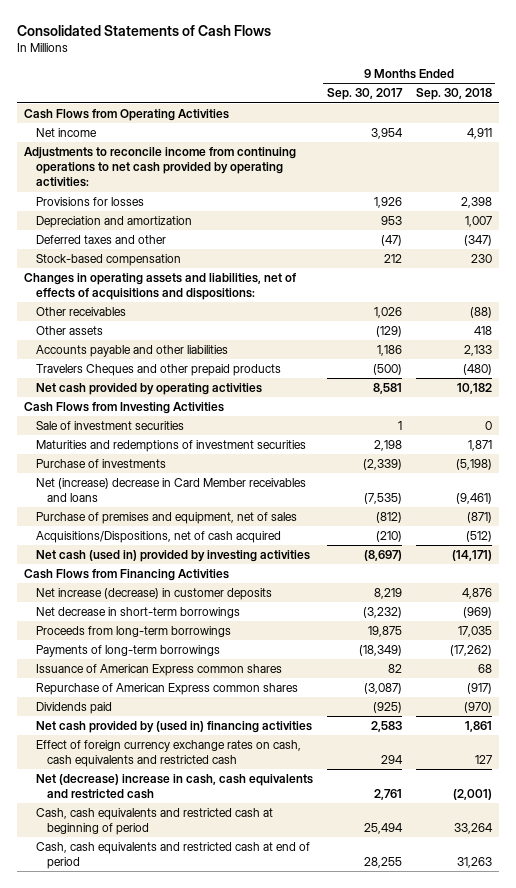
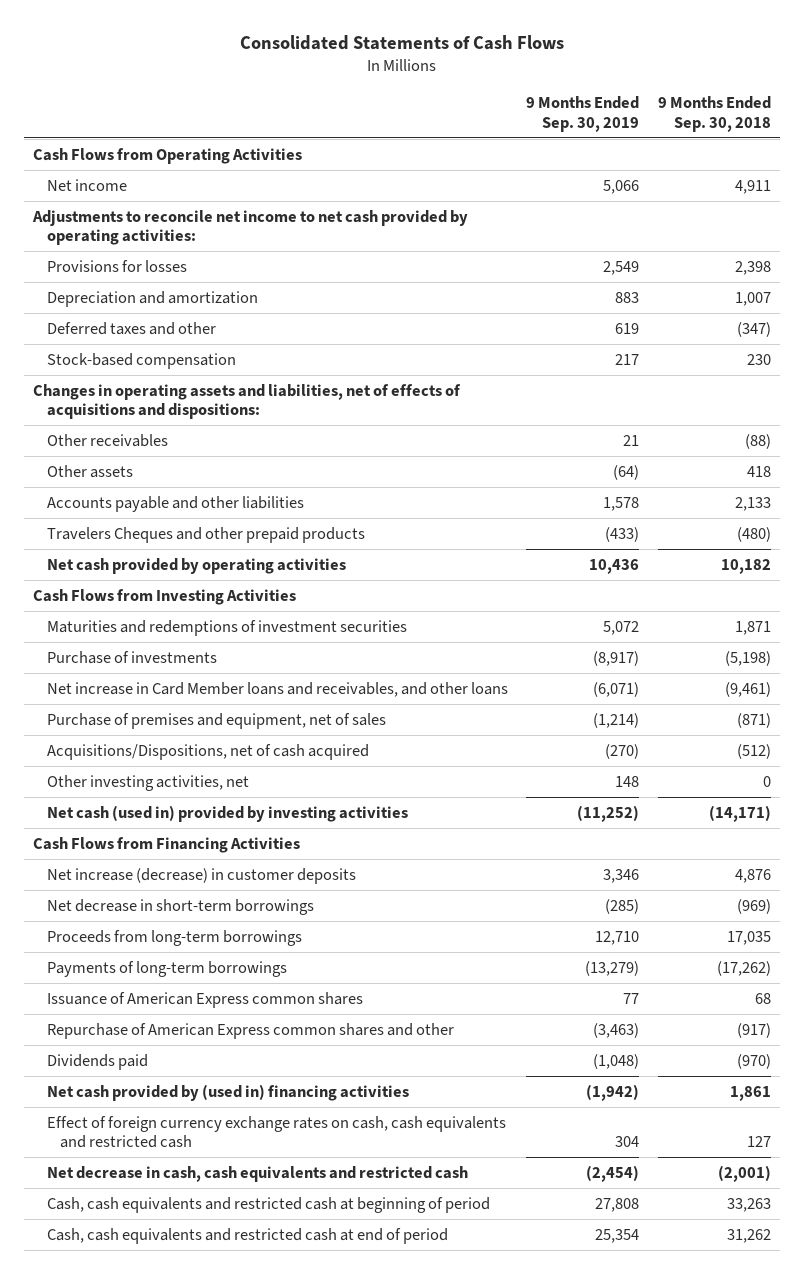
- | 9 Months Ended Sep. 30, 2017 | 9 Months Ended Sep. 30, 2018
+ | 9 Months Ended Sep. 30, 2019 | 9 Months Ended Sep. 30, 2018
- Adjustments to reconcile income from continuing operations to net cash provided by operating activities:
+ Adjustments to reconcile net income to net cash provided by operating activities:
- Sale of investment securities | 1 | 0
- Net (increase) decrease in Card Member receivables and loans | (7,535) | (9,461)
+ Net increase in Card Member loans and receivables, and other loans | (6,071) | (9,461)
+ Other investing activities, net | 148 | 0
- Repurchase of American Express common shares | (3,087) | (917)
+ Repurchase of American Express common shares and other | (3,463) | (917)
- Net (decrease) increase in cash, cash equivalents and restricted cash | 2,761 | (2,001)
- Cash, cash equivalents and restricted cash at beginning of period | 25,494 | 33,264
- Cash, cash equivalents and restricted cash at end of period | 28,255 | 31,263
+ Net decrease in cash, cash equivalents and restricted cash | (2,454) | (2,001)
+ Cash, cash equivalents and restricted cash at beginning of period | 27,808 | 33,263
+ Cash, cash equivalents and restricted cash at end of period | 25,354 | 31,262

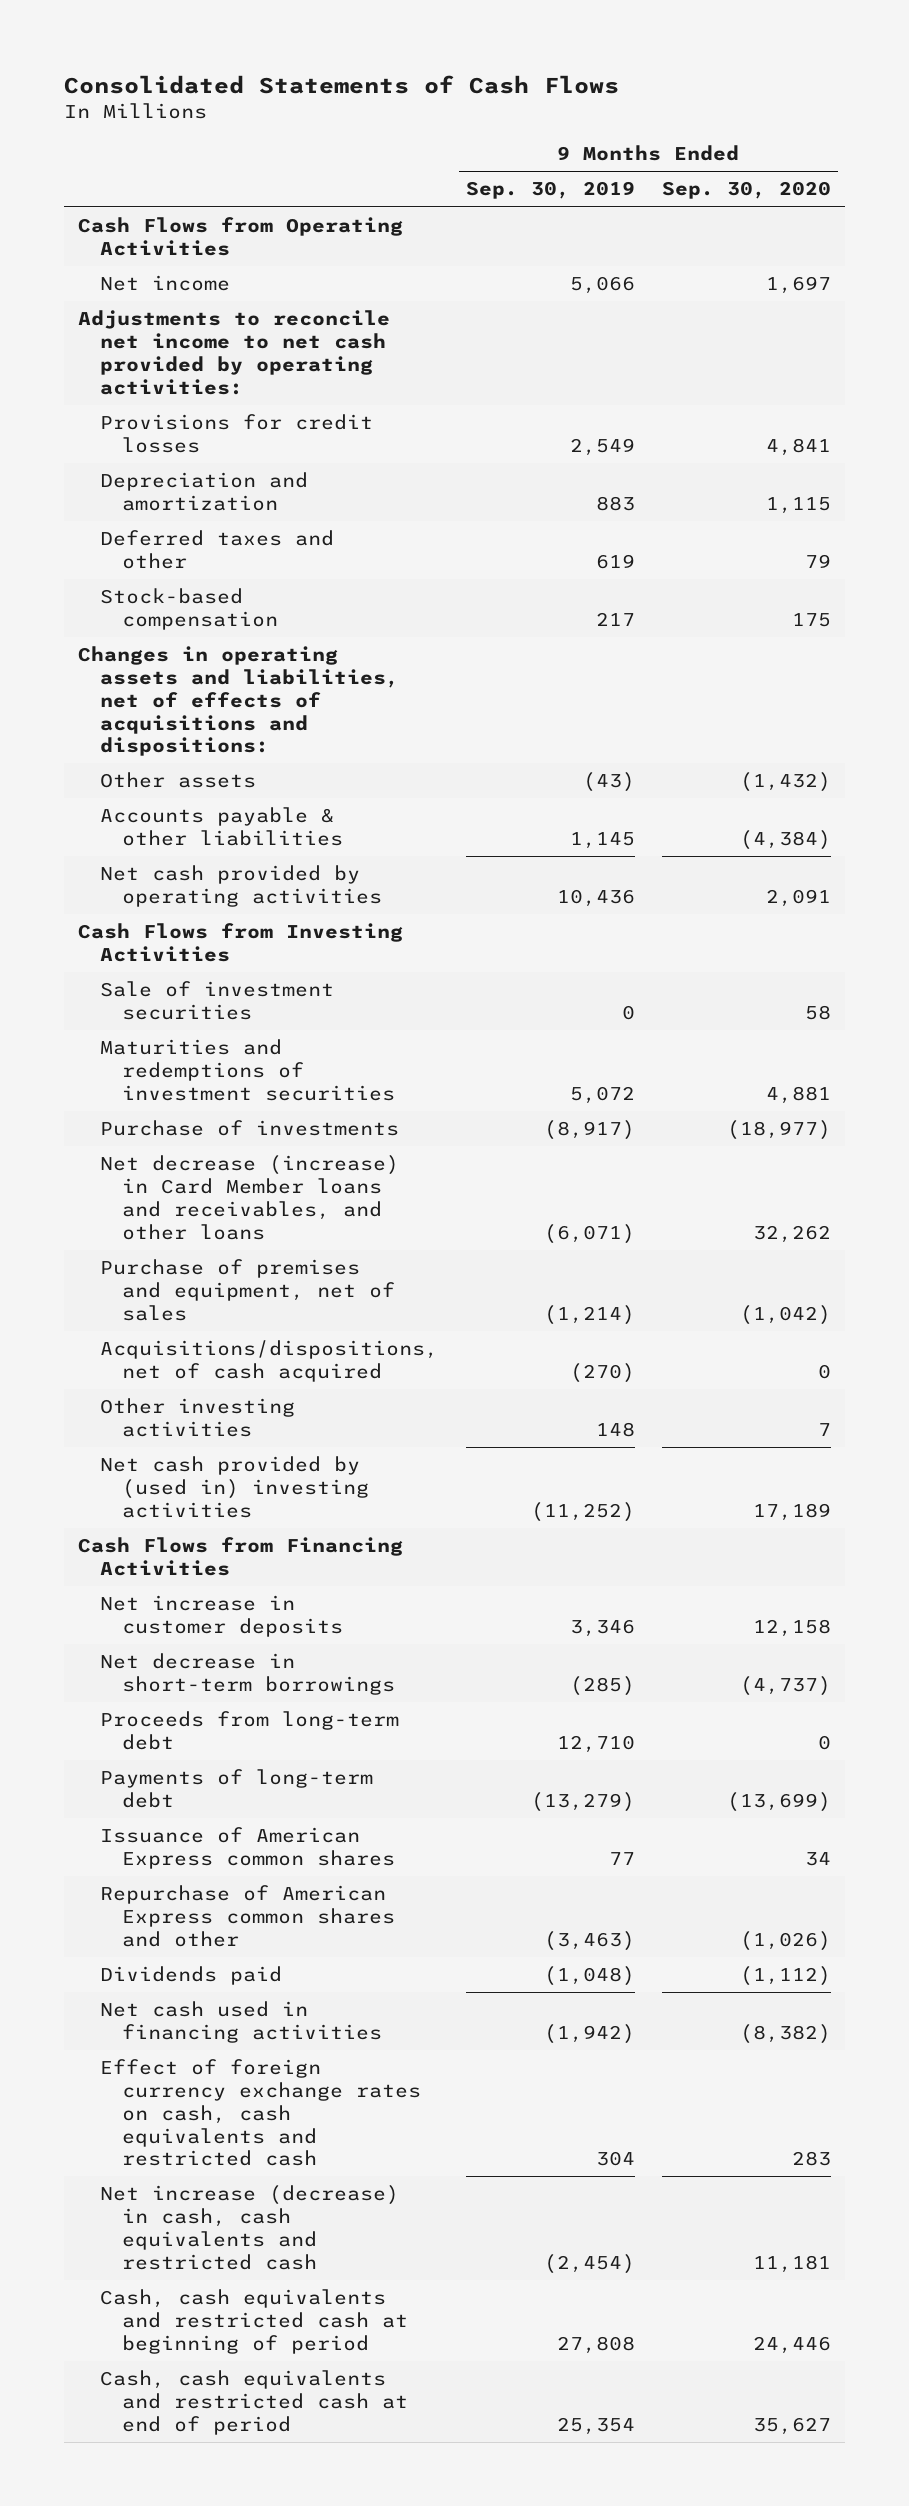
- | 9 Months Ended Sep. 30, 2019 | 9 Months Ended Sep. 30, 2018
+ | 9 Months Ended Sep. 30, 2019 | 9 Months Ended Sep. 30, 2020
- Provisions for losses | 2,549 | 2,398
+ Provisions for credit losses | 2,549 | 4,841
- Other receivables | 21 | (88)
- Other assets | (64) | 418
- Accounts payable and other liabilities | 1,578 | 2,133
- Travelers Cheques and other prepaid products | (433) | (480)
+ Other assets | (43) | (1,432)
+ Accounts payable & other liabilities | 1,145 | (4,384)
+ Sale of investment securities | 0 | 58
- Net increase in Card Member loans and receivables, and other loans | (6,071) | (9,461)
+ Net decrease (increase) in Card Member loans and receivables, and other loans | (6,071) | 32,262
- Acquisitions/Dispositions, net of cash acquired | (270) | (512)
- Other investing activities, net | 148 | 0
- Net cash (used in) provided by investing activities | (11,252) | (14,171)
+ Acquisitions/dispositions, net of cash acquired | (270) | 0
+ Other investing activities | 148 | 7
+ Net cash provided by (used in) investing activities | (11,252) | 17,189
- Net increase (decrease) in customer deposits | 3,346 | 4,876
+ Net increase in customer deposits | 3,346 | 12,158
- Proceeds from long-term borrowings | 12,710 | 17,035
- Payments of long-term borrowings | (13,279) | (17,262)
+ Proceeds from long-term debt | 12,710 | 0
+ Payments of long-term debt | (13,279) | (13,699)
- Net cash provided by (used in) financing activities | (1,942) | 1,861
+ Net cash used in financing activities | (1,942) | (8,382)
- Net decrease in cash, cash equivalents and restricted cash | (2,454) | (2,001)
+ Net increase (decrease) in cash, cash equivalents and restricted cash | (2,454) | 11,181

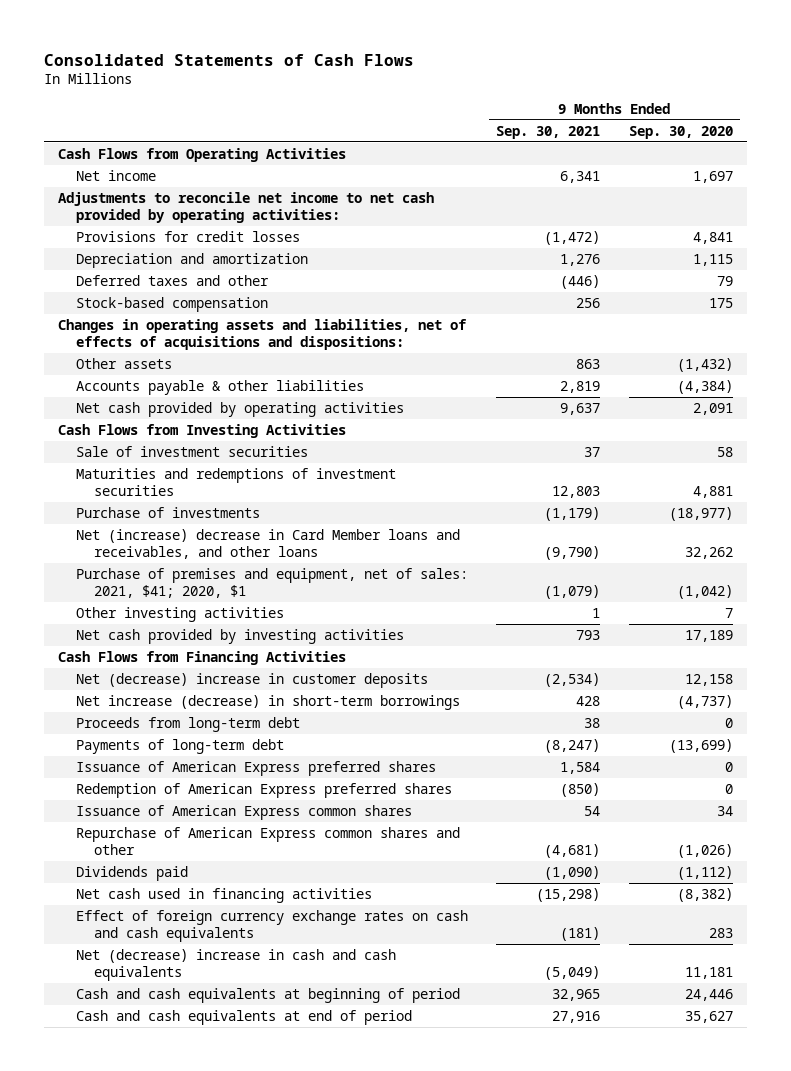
- | 9 Months Ended Sep. 30, 2019 | 9 Months Ended Sep. 30, 2020
+ | 9 Months Ended Sep. 30, 2021 | 9 Months Ended Sep. 30, 2020
- Net decrease (increase) in Card Member loans and receivables, and other loans | (6,071) | 32,262
- Purchase of premises and equipment, net of sales | (1,214) | (1,042)
- Acquisitions/dispositions, net of cash acquired | (270) | 0
+ Net (increase) decrease in Card Member loans and receivables, and other loans | (9,790) | 32,262
+ Purchase of premises and equipment, net of sales: 2021, $41; 2020, $1 | (1,079) | (1,042)
- Net cash provided by (used in) investing activities | (11,252) | 17,189
+ Net cash provided by investing activities | 793 | 17,189
- Net increase in customer deposits | 3,346 | 12,158
- Net decrease in short-term borrowings | (285) | (4,737)
+ Net (decrease) increase in customer deposits | (2,534) | 12,158
+ Net increase (decrease) in short-term borrowings | 428 | (4,737)
+ Issuance of American Express preferred shares | 1,584 | 0
+ Redemption of American Express preferred shares | (850) | 0
- Effect of foreign currency exchange rates on cash, cash equivalents and restricted cash | 304 | 283
- Net increase (decrease) in cash, cash equivalents and restricted cash | (2,454) | 11,181
- Cash, cash equivalents and restricted cash at beginning of period | 27,808 | 24,446
- Cash, cash equivalents and restricted cash at end of period | 25,354 | 35,627
+ Effect of foreign currency exchange rates on cash and cash equivalents | (181) | 283
+ Net (decrease) increase in cash and cash equivalents | (5,049) | 11,181
+ Cash and cash equivalents at beginning of period | 32,965 | 24,446
+ Cash and cash equivalents at end of period | 27,916 | 35,627

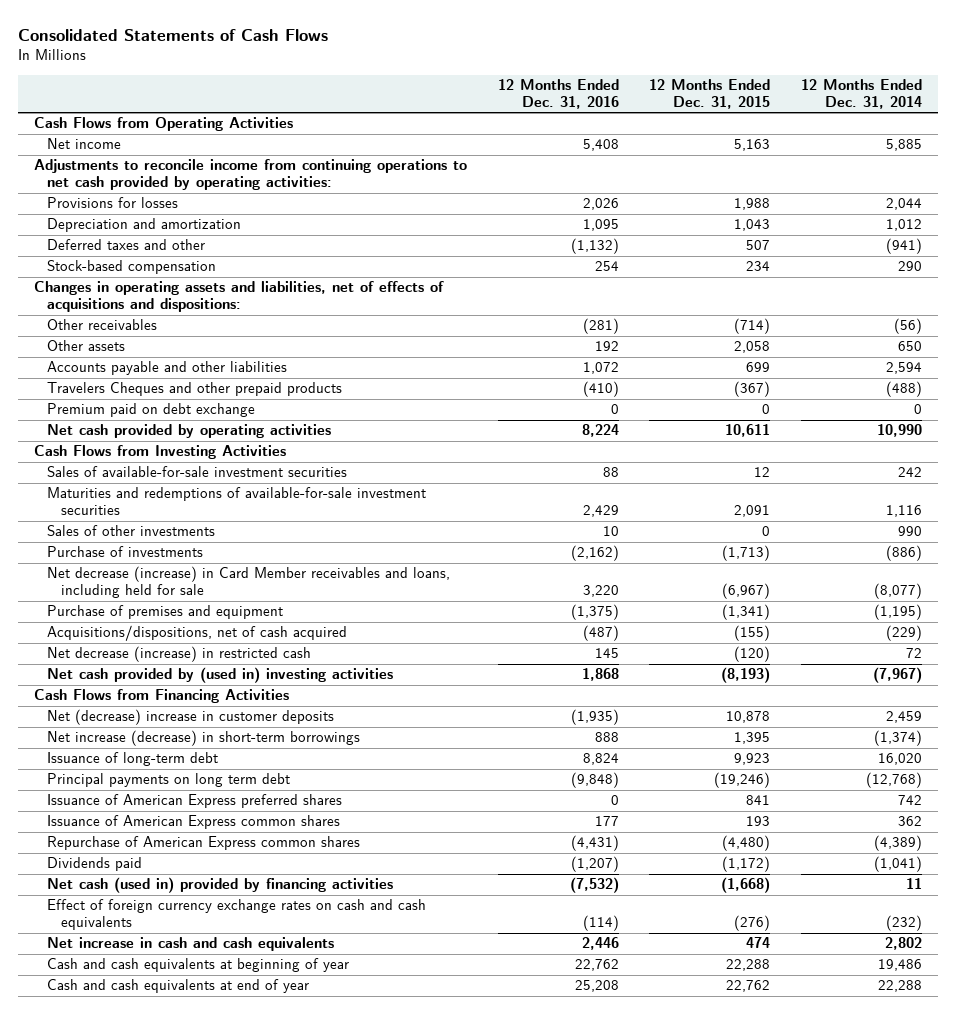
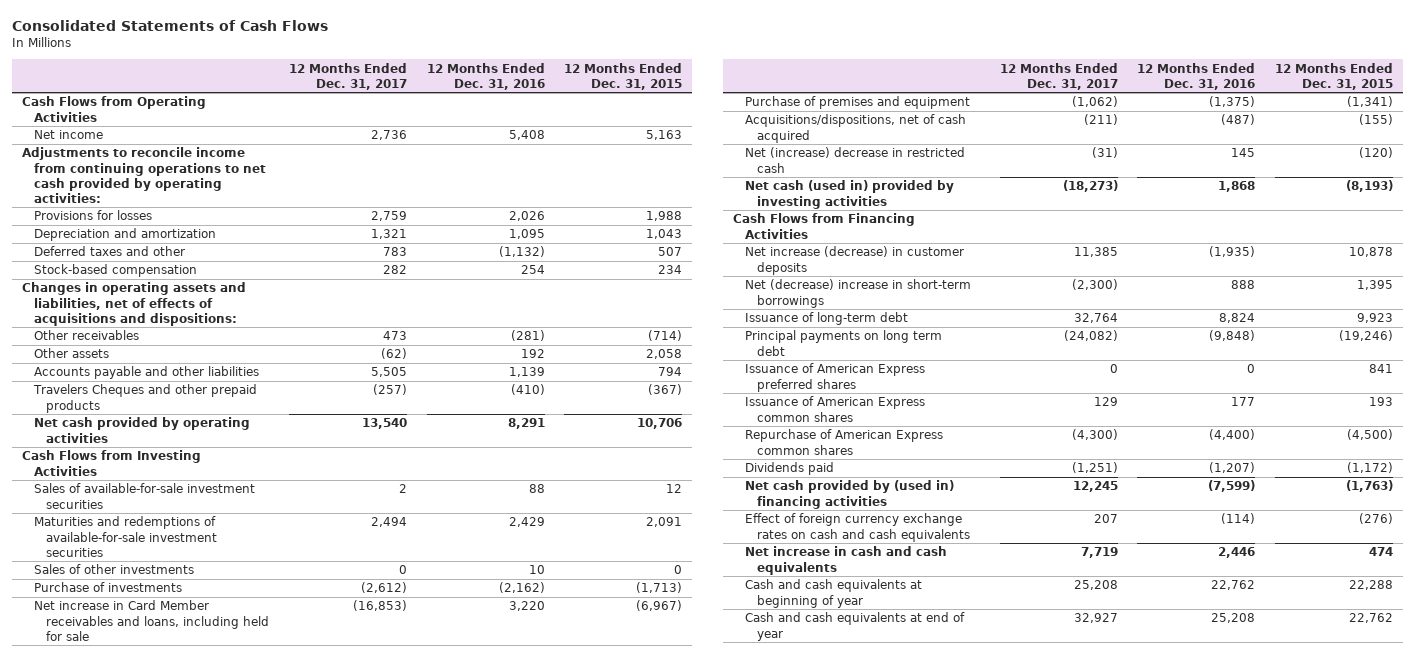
- | 12 Months Ended Dec. 31, 2016 | 12 Months Ended Dec. 31, 2015 | 12 Months Ended Dec. 31, 2014
+ | 12 Months Ended Dec. 31, 2017 | 12 Months Ended Dec. 31, 2016 | 12 Months Ended Dec. 31, 2015
- Accounts payable and other liabilities | 1,072 | 699 | 2,594
+ Accounts payable and other liabilities | 5,505 | 1,139 | 794
- Premium paid on debt exchange | 0 | 0 | 0
- Net cash provided by operating activities | 8,224 | 10,611 | 10,990
+ Net cash provided by operating activities | 13,540 | 8,291 | 10,706
- Net decrease (increase) in Card Member receivables and loans, including held for sale | 3,220 | (6,967) | (8,077)
+ Net increase in Card Member receivables and loans, including held for sale | (16,853) | 3,220 | (6,967)
- Net decrease (increase) in restricted cash | 145 | (120) | 72
- Net cash provided by (used in) investing activities | 1,868 | (8,193) | (7,967)
+ Net (increase) decrease in restricted cash | (31) | 145 | (120)
+ Net cash (used in) provided by investing activities | (18,273) | 1,868 | (8,193)
- Net (decrease) increase in customer deposits | (1,935) | 10,878 | 2,459
- Net increase (decrease) in short-term borrowings | 888 | 1,395 | (1,374)
+ Net increase (decrease) in customer deposits | 11,385 | (1,935) | 10,878
+ Net (decrease) increase in short-term borrowings | (2,300) | 888 | 1,395
- Repurchase of American Express common shares | (4,431) | (4,480) | (4,389)
+ Repurchase of American Express common shares | (4,300) | (4,400) | (4,500)
- Net cash (used in) provided by financing activities | (7,532) | (1,668) | 11
+ Net cash provided by (used in) financing activities | 12,245 | (7,599) | (1,763)

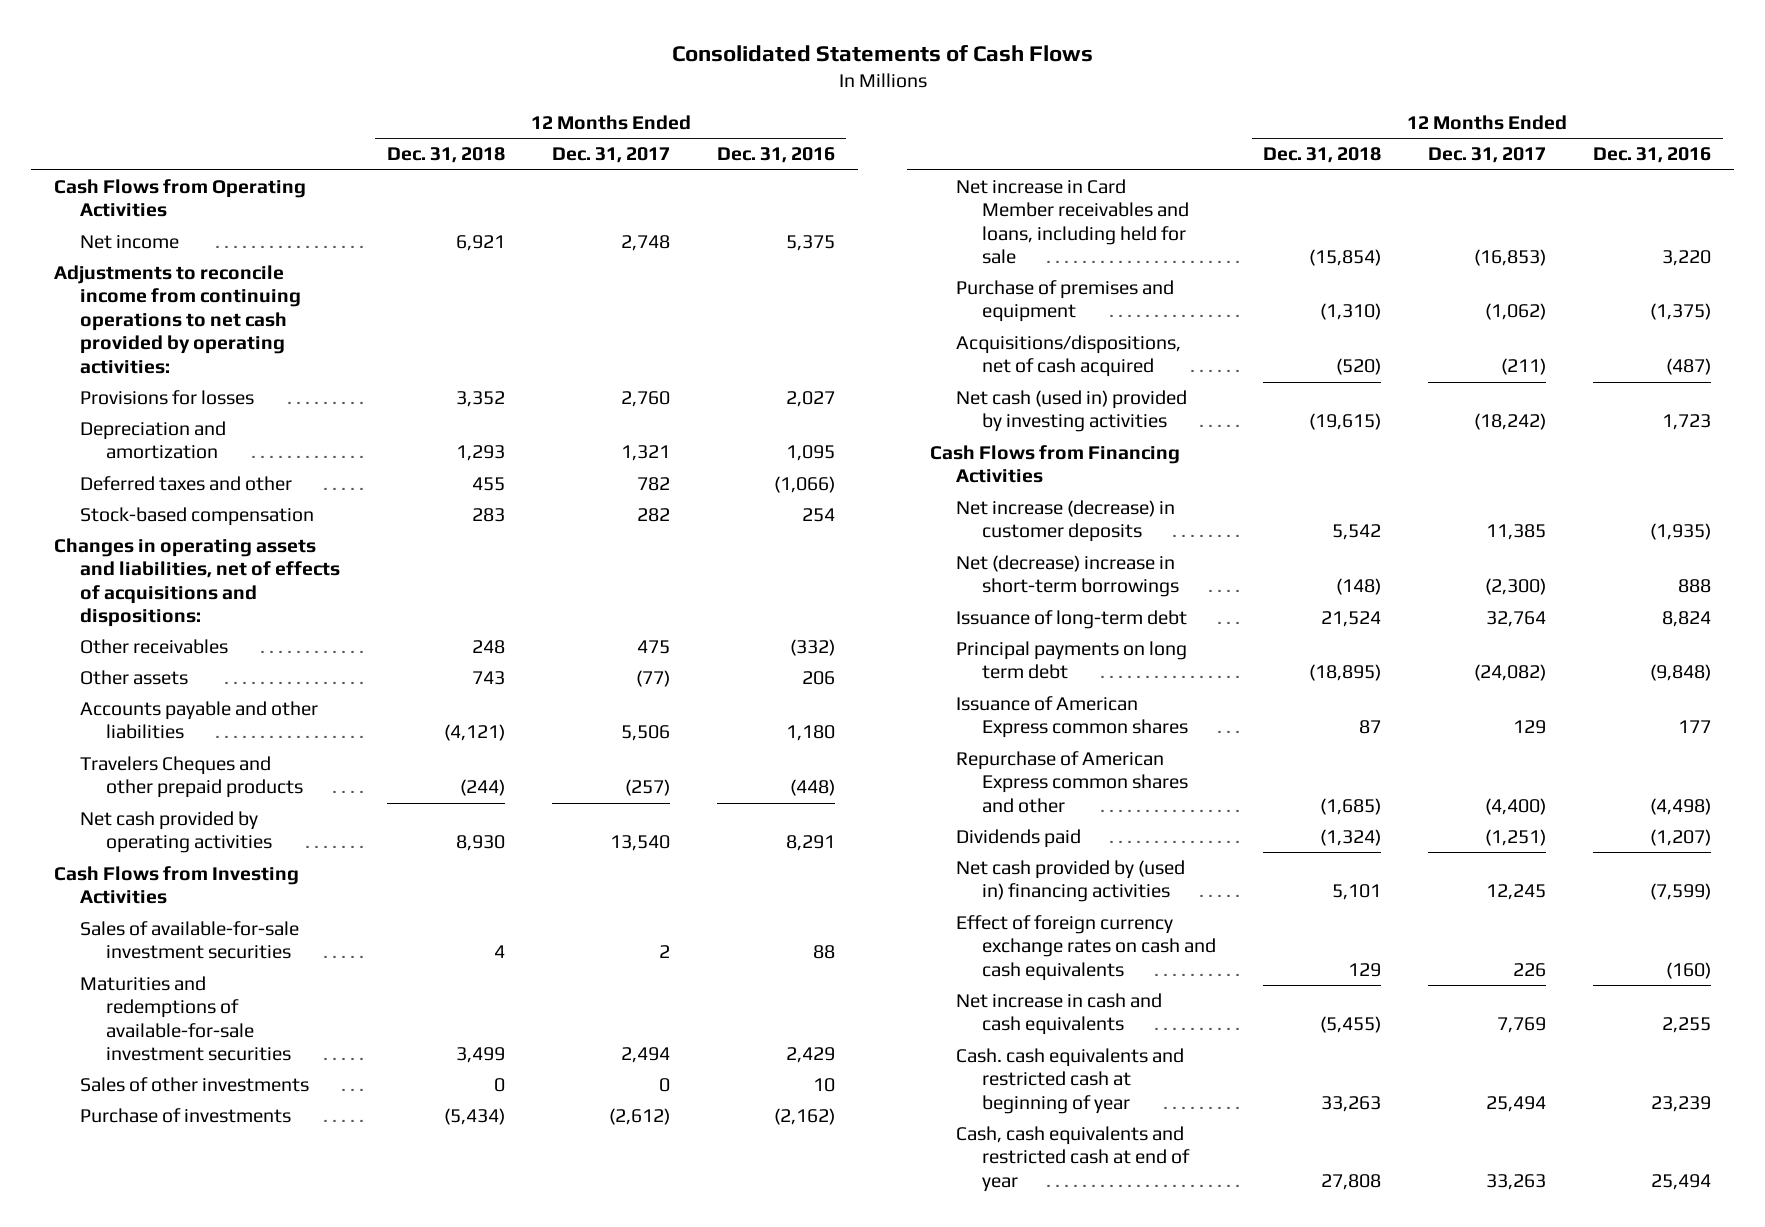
- | 12 Months Ended Dec. 31, 2017 | 12 Months Ended Dec. 31, 2016 | 12 Months Ended Dec. 31, 2015
+ | 12 Months Ended Dec. 31, 2018 | 12 Months Ended Dec. 31, 2017 | 12 Months Ended Dec. 31, 2016
- Net income | 2,736 | 5,408 | 5,163
+ Net income | 6,921 | 2,748 | 5,375
- Provisions for losses | 2,759 | 2,026 | 1,988
+ Provisions for losses | 3,352 | 2,760 | 2,027
- Deferred taxes and other | 783 | (1,132) | 507
+ Deferred taxes and other | 455 | 782 | (1,066)
- Other receivables | 473 | (281) | (714)
- Other assets | (62) | 192 | 2,058
- Accounts payable and other liabilities | 5,505 | 1,139 | 794
- Travelers Cheques and other prepaid products | (257) | (410) | (367)
+ Other receivables | 248 | 475 | (332)
+ Other assets | 743 | (77) | 206
+ Accounts payable and other liabilities | (4,121) | 5,506 | 1,180
+ Travelers Cheques and other prepaid products | (244) | (257) | (448)
- Net (increase) decrease in restricted cash | (31) | 145 | (120)
- Net cash (used in) provided by investing activities | (18,273) | 1,868 | (8,193)
+ Net cash (used in) provided by investing activities | (19,615) | (18,242) | 1,723
- Issuance of American Express preferred shares | 0 | 0 | 841
- Repurchase of American Express common shares | (4,300) | (4,400) | (4,500)
+ Repurchase of American Express common shares and other | (1,685) | (4,400) | (4,498)
- Effect of foreign currency exchange rates on cash and cash equivalents | 207 | (114) | (276)
- Net increase in cash and cash equivalents | 7,719 | 2,446 | 474
- Cash and cash equivalents at beginning of year | 25,208 | 22,762 | 22,288
- Cash and cash equivalents at end of year | 32,927 | 25,208 | 22,762
+ Effect of foreign currency exchange rates on cash and cash equivalents | 129 | 226 | (160)
+ Net increase in cash and cash equivalents | (5,455) | 7,769 | 2,255
+ Cash. cash equivalents and restricted cash at beginning of year | 33,263 | 25,494 | 23,239
+ Cash, cash equivalents and restricted cash at end of year | 27,808 | 33,263 | 25,494

